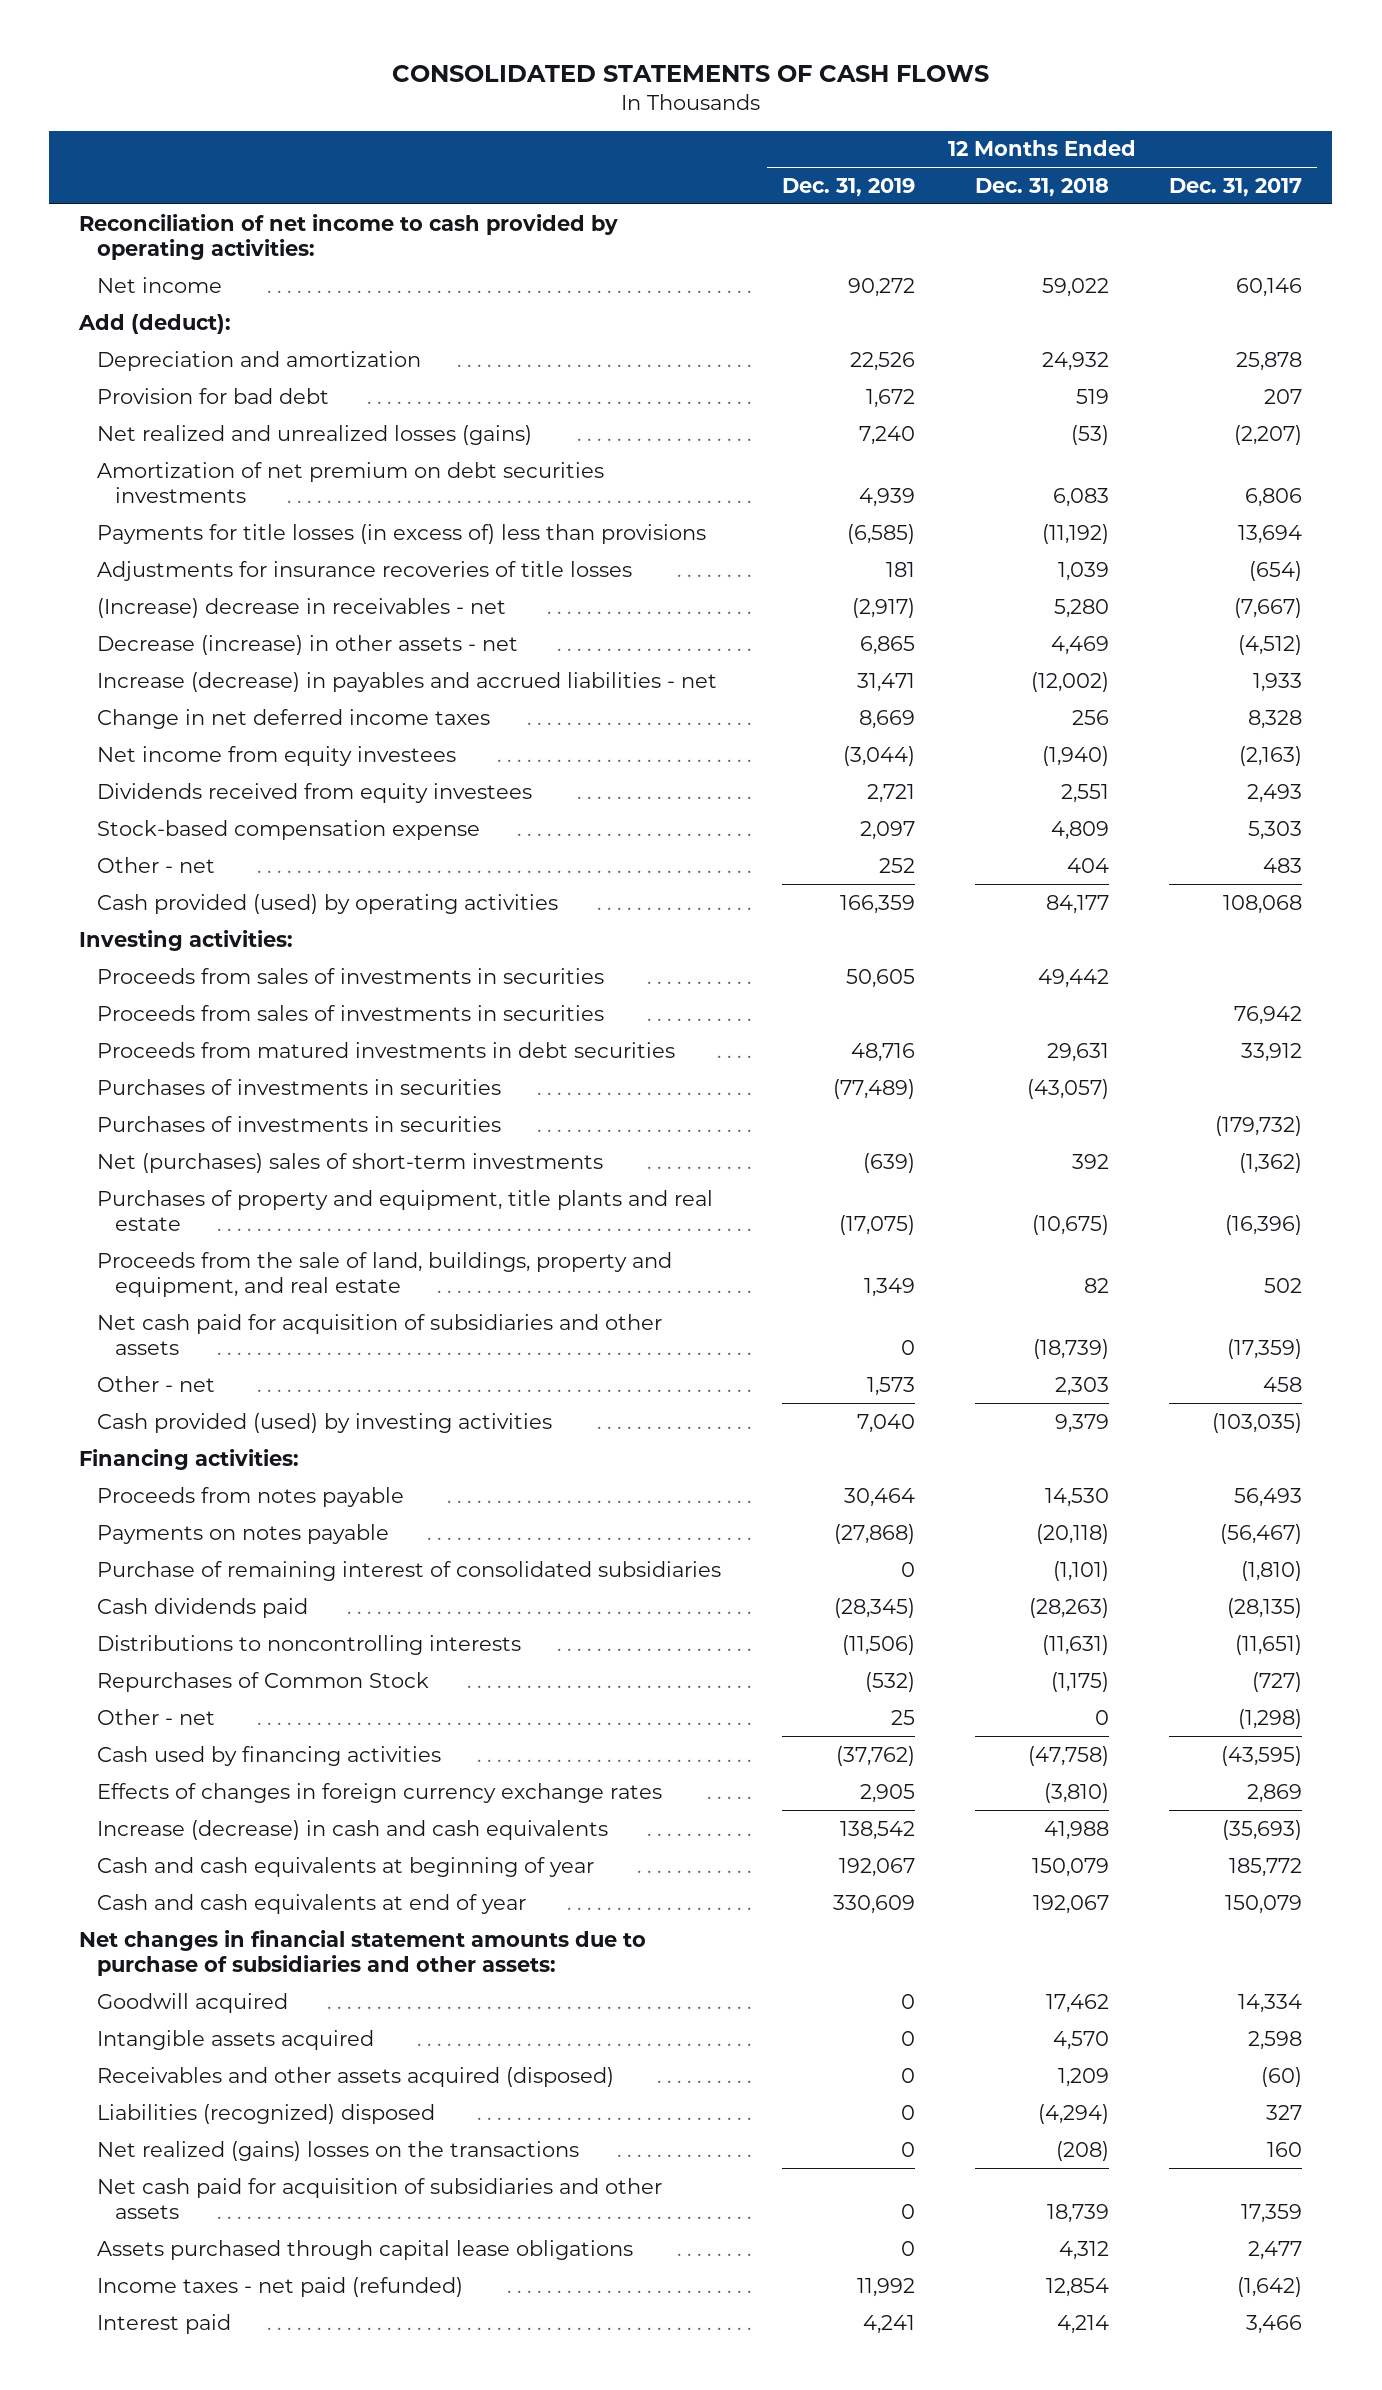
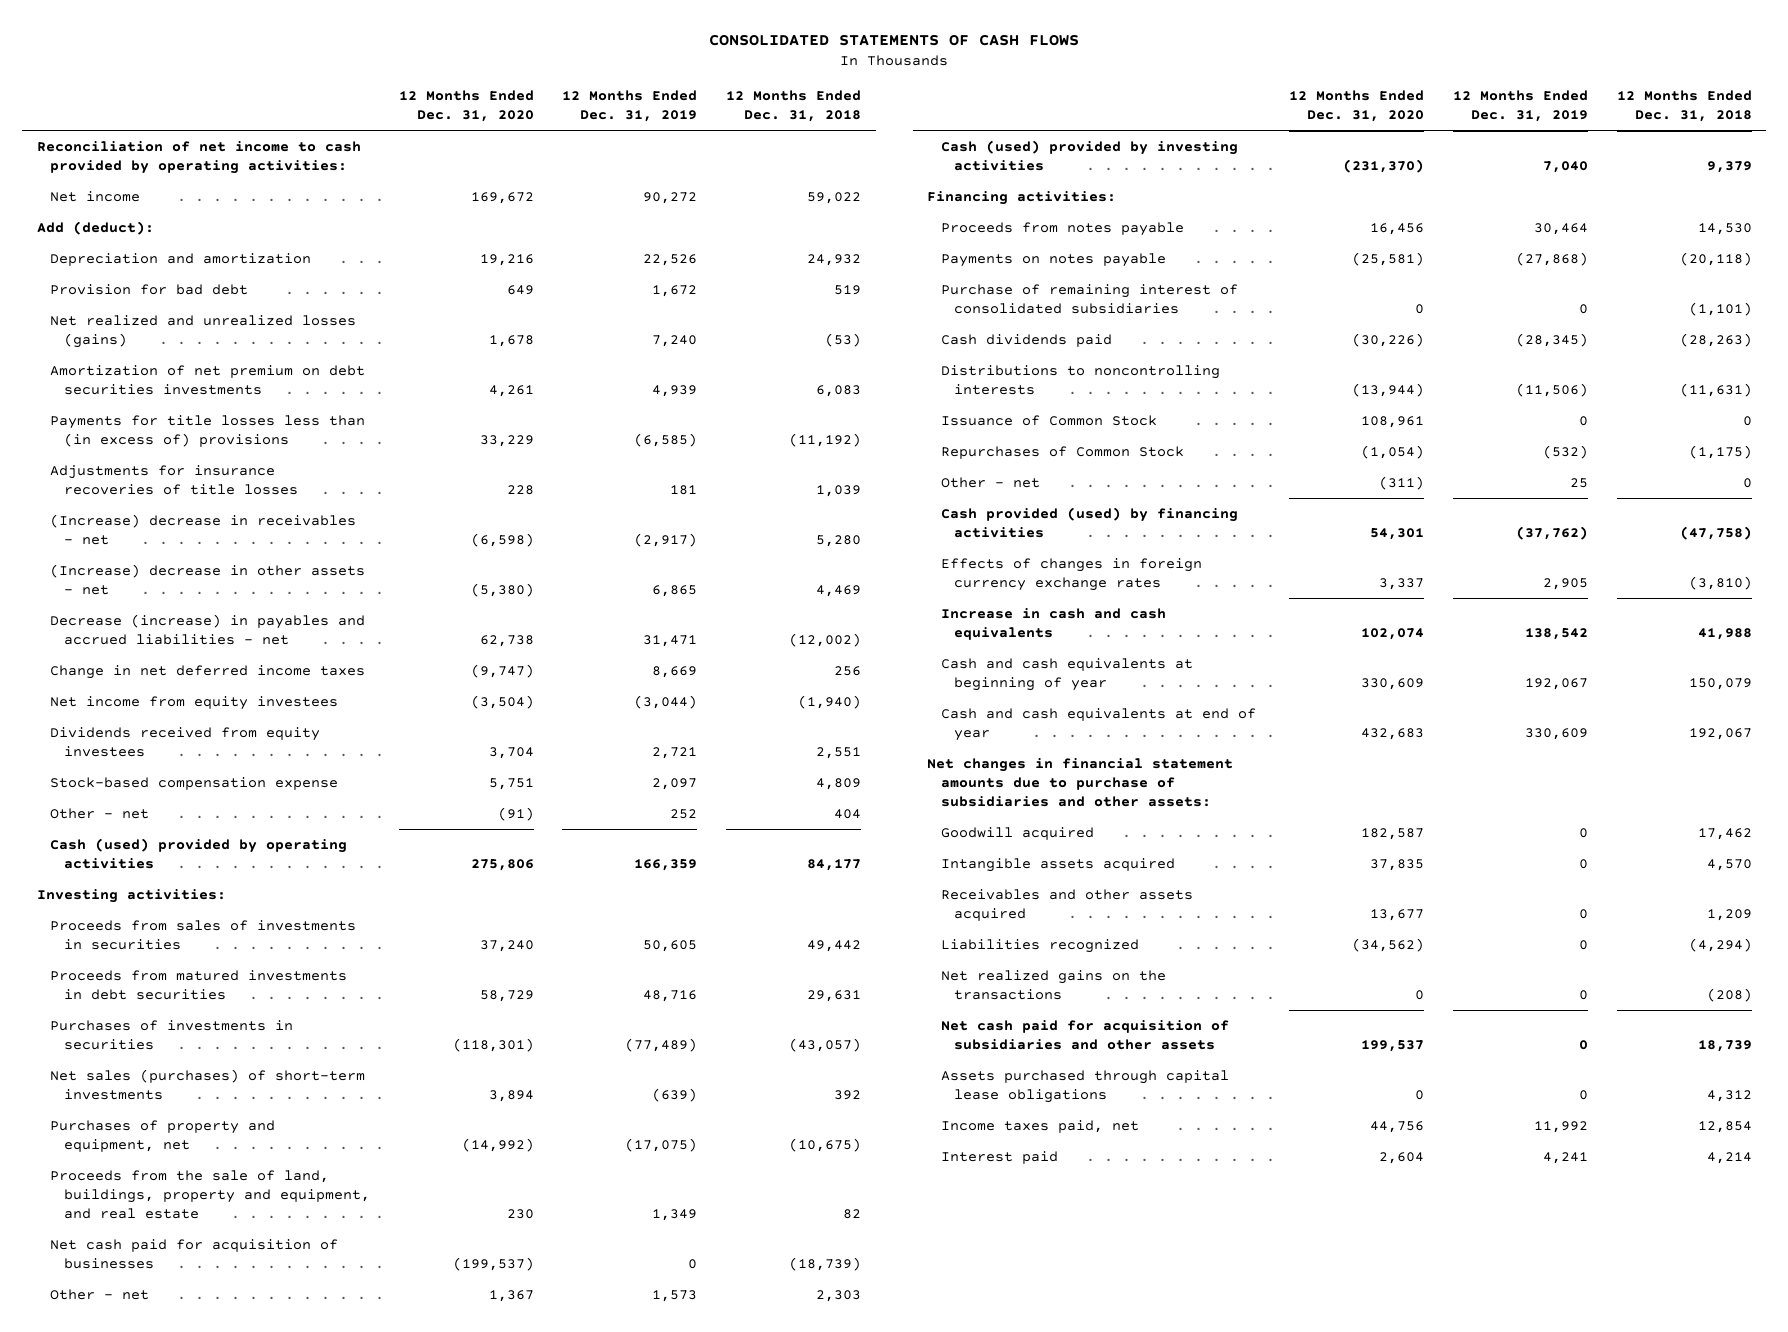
- | 12 Months Ended Dec. 31, 2019 | 12 Months Ended Dec. 31, 2018 | 12 Months Ended Dec. 31, 2017
+ | 12 Months Ended Dec. 31, 2020 | 12 Months Ended Dec. 31, 2019 | 12 Months Ended Dec. 31, 2018
- Payments for title losses (in excess of) less than provisions | (6,585) | (11,192) | 13,694
+ Payments for title losses less than (in excess of) provisions | 33,229 | (6,585) | (11,192)
- Decrease (increase) in other assets - net | 6,865 | 4,469 | (4,512)
- Increase (decrease) in payables and accrued liabilities - net | 31,471 | (12,002) | 1,933
+ (Increase) decrease in other assets - net | (5,380) | 6,865 | 4,469
+ Decrease (increase) in payables and accrued liabilities - net | 62,738 | 31,471 | (12,002)
- Cash provided (used) by operating activities | 166,359 | 84,177 | 108,068
+ Cash (used) provided by operating activities | 275,806 | 166,359 | 84,177
- Proceeds from sales of investments in securities | | | 76,942
- Purchases of investments in securities | | | (179,732)
- Net (purchases) sales of short-term investments | (639) | 392 | (1,362)
- Purchases of property and equipment, title plants and real estate | (17,075) | (10,675) | (16,396)
+ Net sales (purchases) of short-term investments | 3,894 | (639) | 392
+ Purchases of property and equipment, net | (14,992) | (17,075) | (10,675)
- Net cash paid for acquisition of subsidiaries and other assets | 0 | (18,739) | (17,359)
+ Net cash paid for acquisition of businesses | (199,537) | 0 | (18,739)
- Cash provided (used) by investing activities | 7,040 | 9,379 | (103,035)
+ Cash (used) provided by investing activities | (231,370) | 7,040 | 9,379
+ Issuance of Common Stock | 108,961 | 0 | 0
- Cash used by financing activities | (37,762) | (47,758) | (43,595)
+ Cash provided (used) by financing activities | 54,301 | (37,762) | (47,758)
- Increase (decrease) in cash and cash equivalents | 138,542 | 41,988 | (35,693)
+ Increase in cash and cash equivalents | 102,074 | 138,542 | 41,988
- Receivables and other assets acquired (disposed) | 0 | 1,209 | (60)
- Liabilities (recognized) disposed | 0 | (4,294) | 327
- Net realized (gains) losses on the transactions | 0 | (208) | 160
+ Receivables and other assets acquired | 13,677 | 0 | 1,209
+ Liabilities recognized | (34,562) | 0 | (4,294)
+ Net realized gains on the transactions | 0 | 0 | (208)
- Income taxes - net paid (refunded) | 11,992 | 12,854 | (1,642)
+ Income taxes paid, net | 44,756 | 11,992 | 12,854

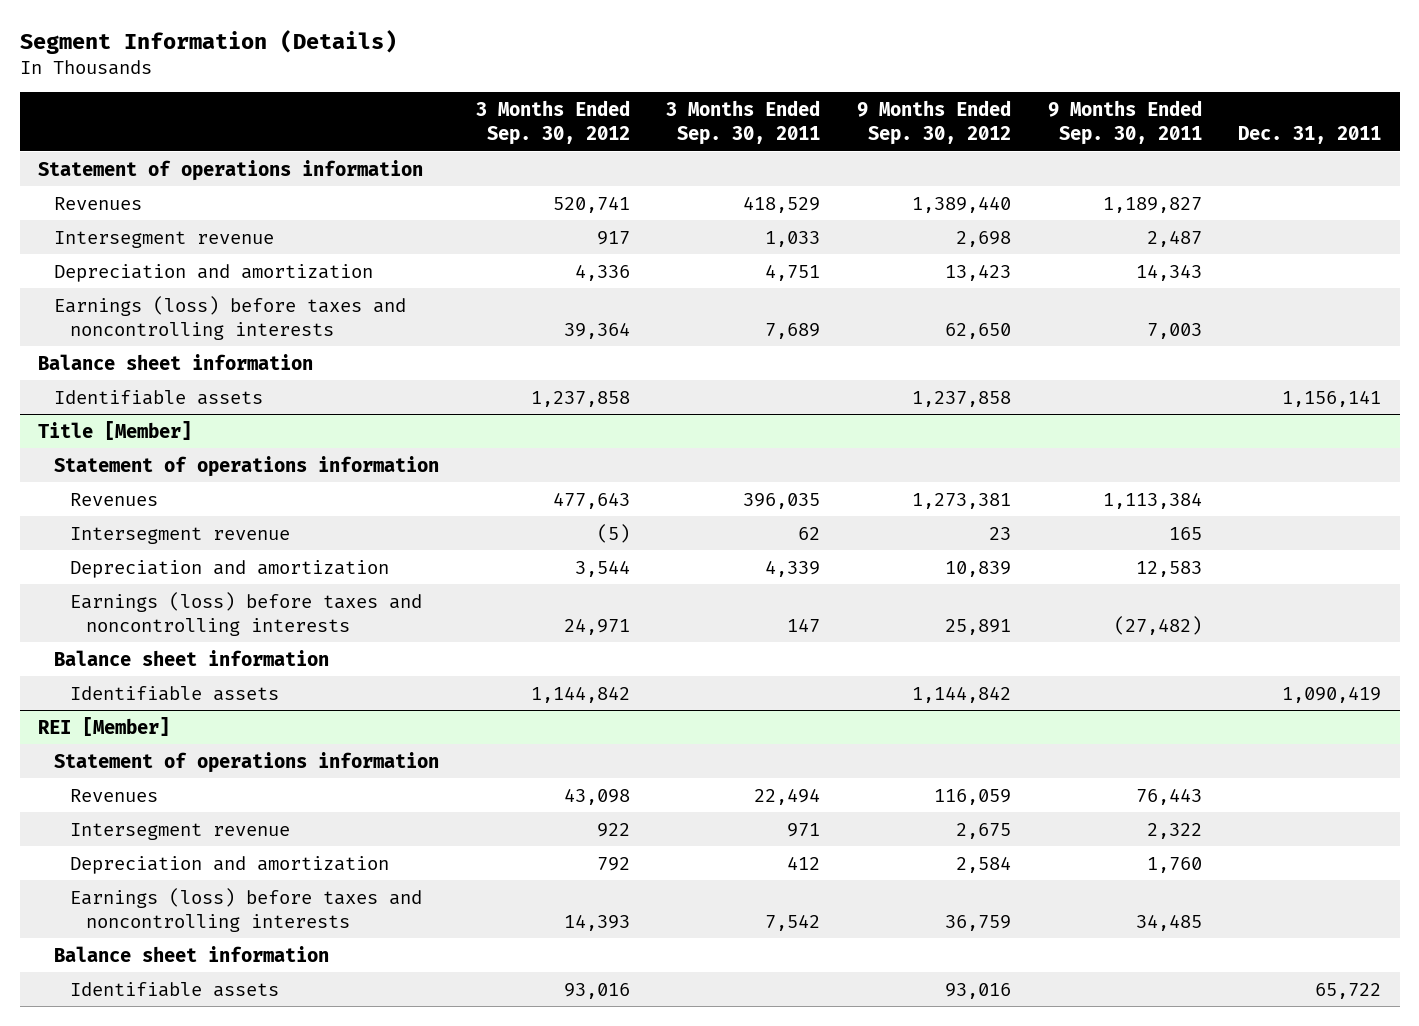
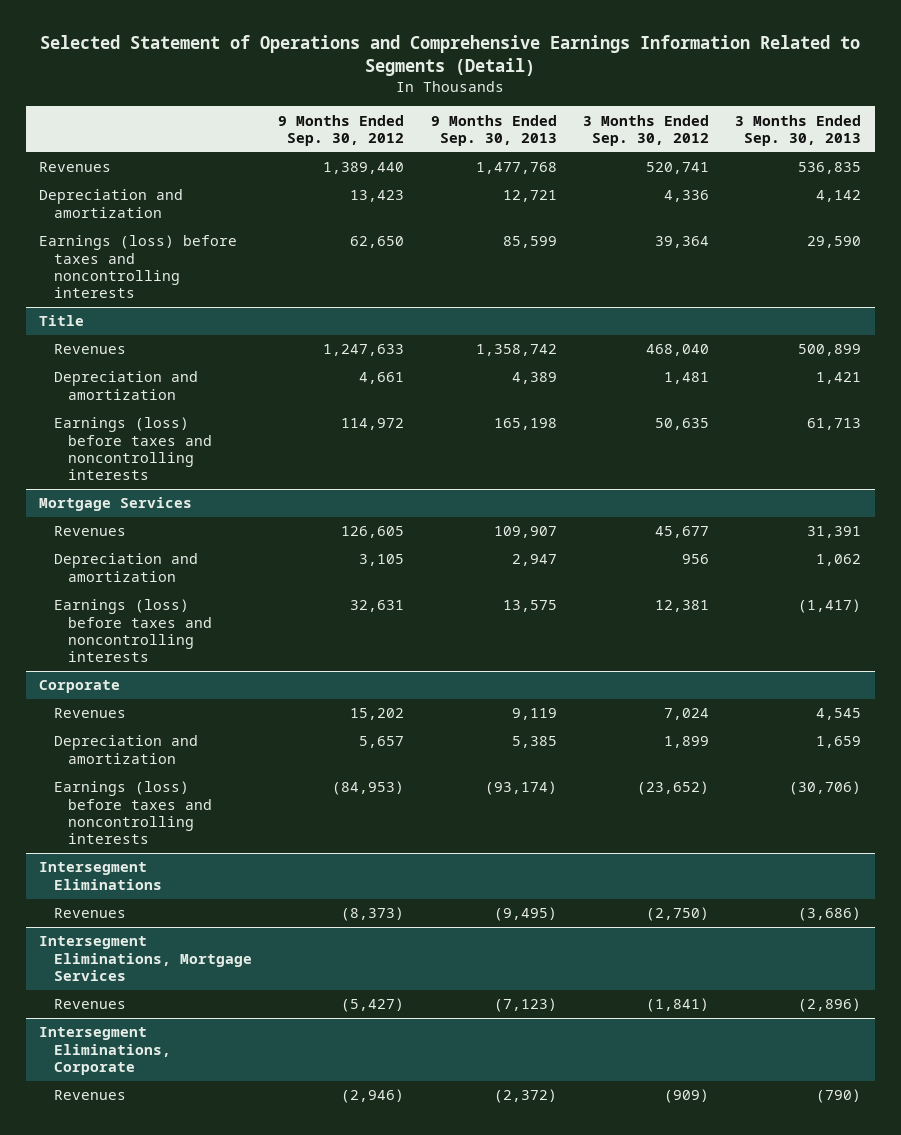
- Segment Information (Details)
+ Selected Statement of Operations and Comprehensive Earnings Information Related to Segments (Detail)
- | 3 Months Ended Sep. 30, 2012 | 3 Months Ended Sep. 30, 2011 | 9 Months Ended Sep. 30, 2012 | 9 Months Ended Sep. 30, 2011 | Dec. 31, 2011
+ | 9 Months Ended Sep. 30, 2012 | 9 Months Ended Sep. 30, 2013 | 3 Months Ended Sep. 30, 2012 | 3 Months Ended Sep. 30, 2013
- Statement of operations information
- Intersegment revenue | 917 | 1,033 | 2,698 | 2,487 |
- Balance sheet information
- Identifiable assets | 1,237,858 | | 1,237,858 | | 1,156,141
- Title [Member]
- Statement of operations information
- Revenues | 477,643 | 396,035 | 1,273,381 | 1,113,384 |
- Intersegment revenue | (5) | 62 | 23 | 165 |
- Depreciation and amortization | 3,544 | 4,339 | 10,839 | 12,583 |
- Earnings (loss) before taxes and noncontrolling interests | 24,971 | 147 | 25,891 | (27,482) |
- Balance sheet information
- Identifiable assets | 1,144,842 | | 1,144,842 | | 1,090,419
- REI [Member]
- Statement of operations information
- Revenues | 43,098 | 22,494 | 116,059 | 76,443 |
- Intersegment revenue | 922 | 971 | 2,675 | 2,322 |
- Depreciation and amortization | 792 | 412 | 2,584 | 1,760 |
- Earnings (loss) before taxes and noncontrolling interests | 14,393 | 7,542 | 36,759 | 34,485 |
- Balance sheet information
- Identifiable assets | 93,016 | | 93,016 | | 65,722
+ Title
+ Revenues | 1,247,633 | 1,358,742 | 468,040 | 500,899
+ Depreciation and amortization | 4,661 | 4,389 | 1,481 | 1,421
+ Earnings (loss) before taxes and noncontrolling interests | 114,972 | 165,198 | 50,635 | 61,713
+ Mortgage Services
+ Revenues | 126,605 | 109,907 | 45,677 | 31,391
+ Depreciation and amortization | 3,105 | 2,947 | 956 | 1,062
+ Earnings (loss) before taxes and noncontrolling interests | 32,631 | 13,575 | 12,381 | (1,417)
+ Corporate
+ Revenues | 15,202 | 9,119 | 7,024 | 4,545
+ Depreciation and amortization | 5,657 | 5,385 | 1,899 | 1,659
+ Earnings (loss) before taxes and noncontrolling interests | (84,953) | (93,174) | (23,652) | (30,706)
+ Intersegment Eliminations
+ Revenues | (8,373) | (9,495) | (2,750) | (3,686)
+ Intersegment Eliminations, Mortgage Services
+ Revenues | (5,427) | (7,123) | (1,841) | (2,896)
+ Intersegment Eliminations, Corporate
+ Revenues | (2,946) | (2,372) | (909) | (790)

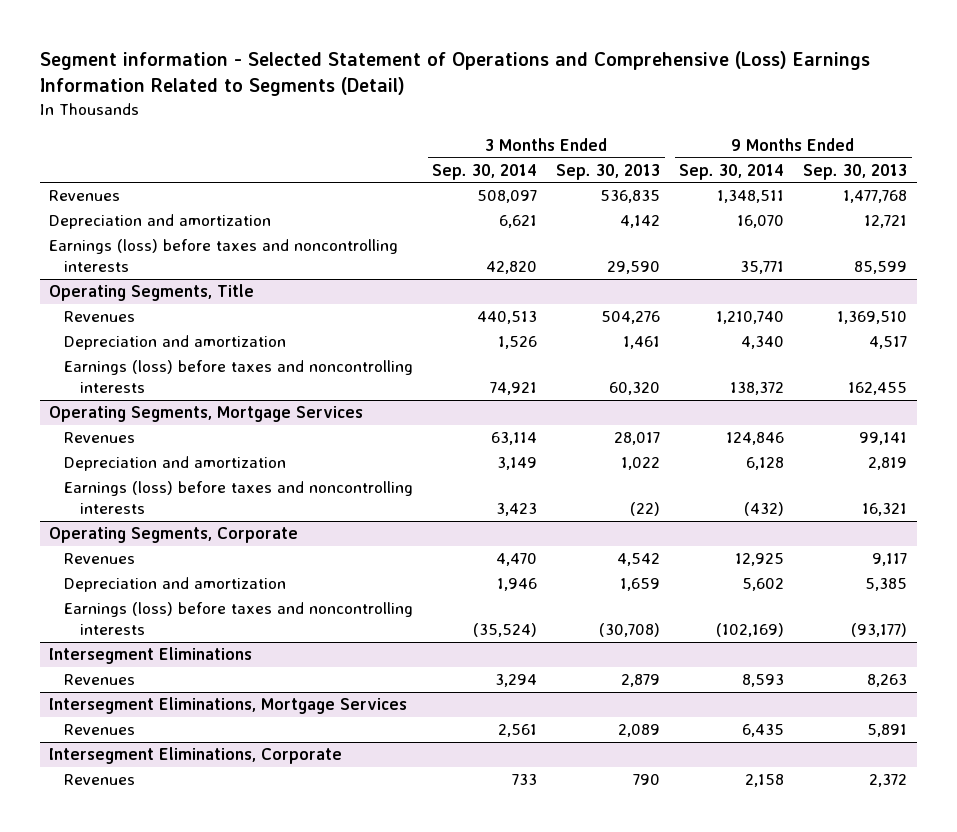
- Selected Statement of Operations and Comprehensive Earnings Information Related to Segments (Detail)
+ Segment information - Selected Statement of Operations and Comprehensive (Loss) Earnings Information Related to Segments (Detail)
- | 9 Months Ended Sep. 30, 2012 | 9 Months Ended Sep. 30, 2013 | 3 Months Ended Sep. 30, 2012 | 3 Months Ended Sep. 30, 2013
+ | 3 Months Ended Sep. 30, 2014 | 3 Months Ended Sep. 30, 2013 | 9 Months Ended Sep. 30, 2014 | 9 Months Ended Sep. 30, 2013
- Title
- Revenues | 1,247,633 | 1,358,742 | 468,040 | 500,899
- Depreciation and amortization | 4,661 | 4,389 | 1,481 | 1,421
- Earnings (loss) before taxes and noncontrolling interests | 114,972 | 165,198 | 50,635 | 61,713
- Mortgage Services
- Revenues | 126,605 | 109,907 | 45,677 | 31,391
- Depreciation and amortization | 3,105 | 2,947 | 956 | 1,062
- Earnings (loss) before taxes and noncontrolling interests | 32,631 | 13,575 | 12,381 | (1,417)
- Corporate
- Revenues | 15,202 | 9,119 | 7,024 | 4,545
+ Operating Segments, Title
+ Revenues | 440,513 | 504,276 | 1,210,740 | 1,369,510
+ Depreciation and amortization | 1,526 | 1,461 | 4,340 | 4,517
+ Earnings (loss) before taxes and noncontrolling interests | 74,921 | 60,320 | 138,372 | 162,455
+ Operating Segments, Mortgage Services
+ Revenues | 63,114 | 28,017 | 124,846 | 99,141
+ Depreciation and amortization | 3,149 | 1,022 | 6,128 | 2,819
+ Earnings (loss) before taxes and noncontrolling interests | 3,423 | (22) | (432) | 16,321
+ Operating Segments, Corporate
+ Revenues | 4,470 | 4,542 | 12,925 | 9,117
- Earnings (loss) before taxes and noncontrolling interests | (84,953) | (93,174) | (23,652) | (30,706)
+ Earnings (loss) before taxes and noncontrolling interests | (35,524) | (30,708) | (102,169) | (93,177)
@ Intersegment Eliminations
- Revenues | (8,373) | (9,495) | (2,750) | (3,686)
+ Revenues | 3,294 | 2,879 | 8,593 | 8,263
@ Intersegment Eliminations, Mortgage Services
- Revenues | (5,427) | (7,123) | (1,841) | (2,896)
+ Revenues | 2,561 | 2,089 | 6,435 | 5,891
@ Intersegment Eliminations, Corporate
- Revenues | (2,946) | (2,372) | (909) | (790)
+ Revenues | 733 | 790 | 2,158 | 2,372

